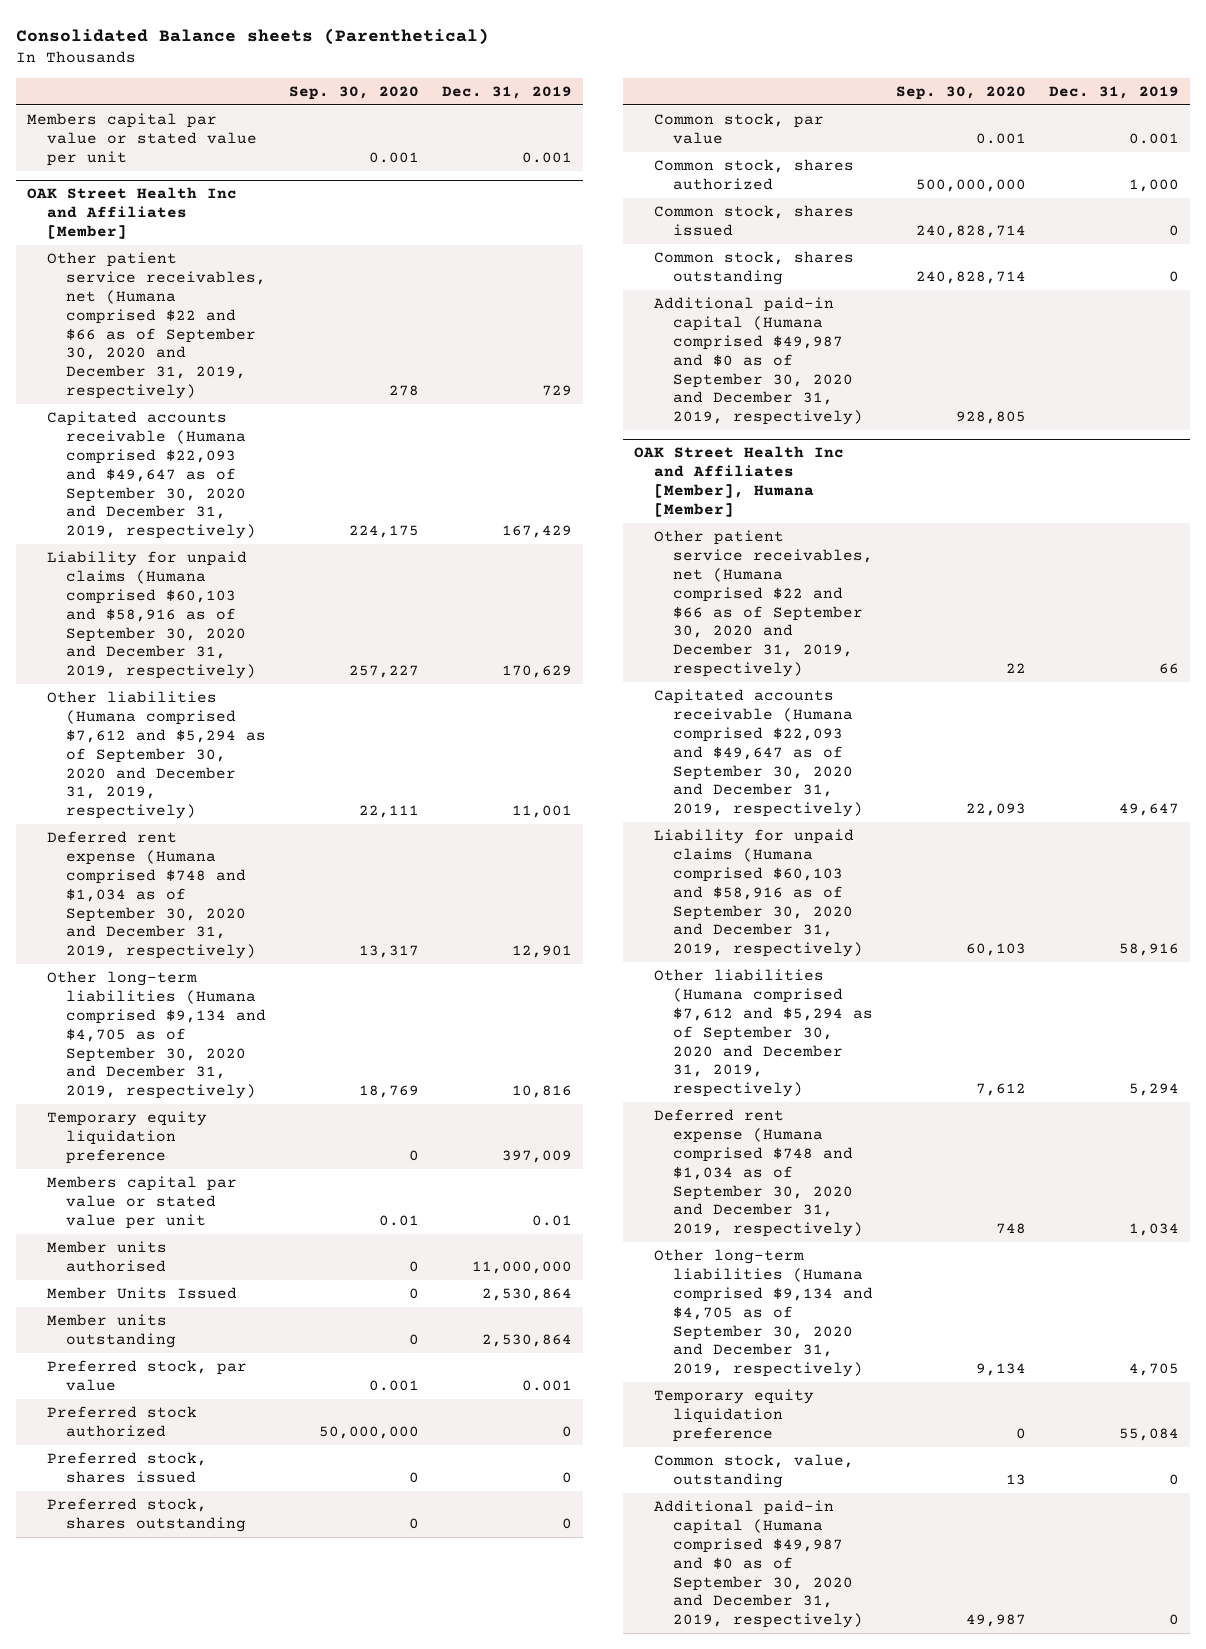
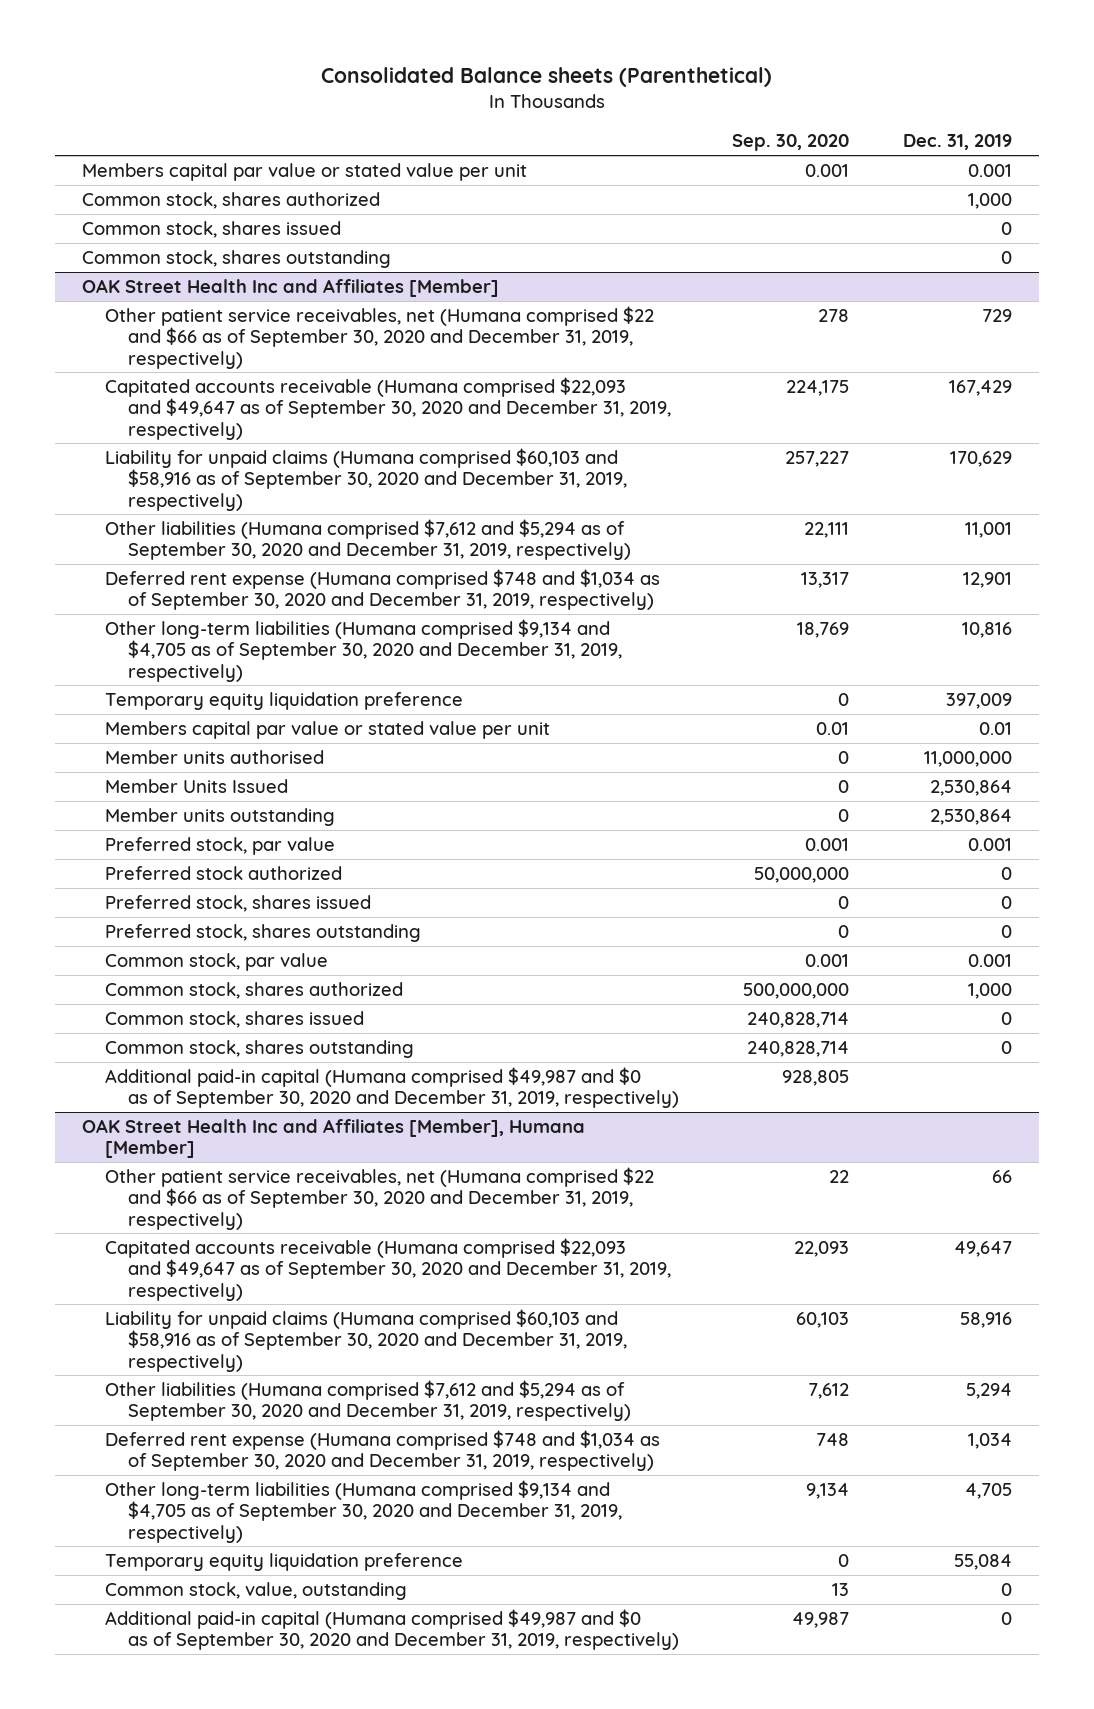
+ Common stock, shares authorized | | 1,000
+ Common stock, shares issued | | 0
+ Common stock, shares outstanding | | 0

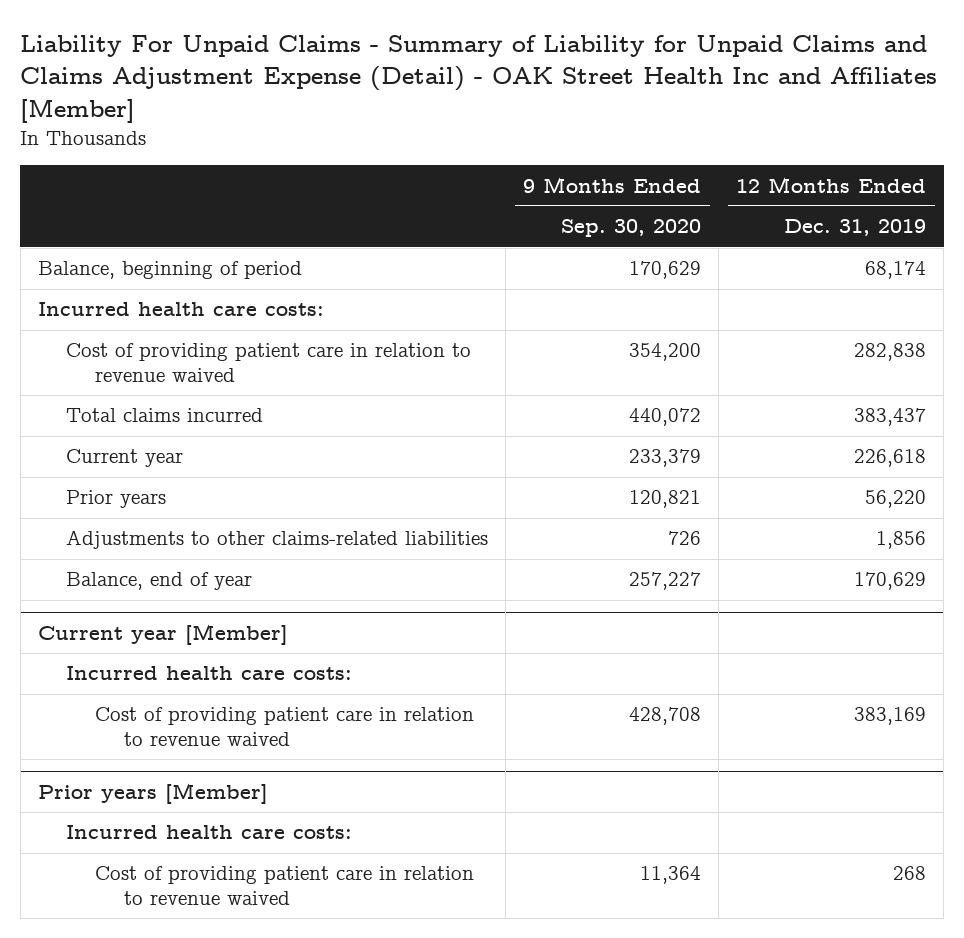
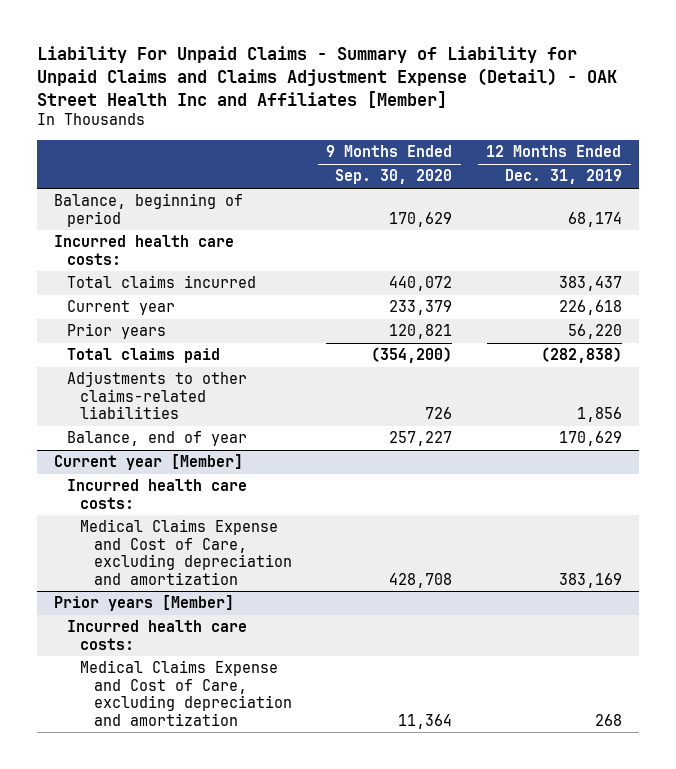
- Cost of providing patient care in relation to revenue waived | 354,200 | 282,838
+ Total claims paid | (354,200) | (282,838)
@ Current year [Member]
- Cost of providing patient care in relation to revenue waived | 428,708 | 383,169
+ Medical Claims Expense and Cost of Care, excluding depreciation and amortization | 428,708 | 383,169
@ Prior years [Member]
- Cost of providing patient care in relation to revenue waived | 11,364 | 268
+ Medical Claims Expense and Cost of Care, excluding depreciation and amortization | 11,364 | 268

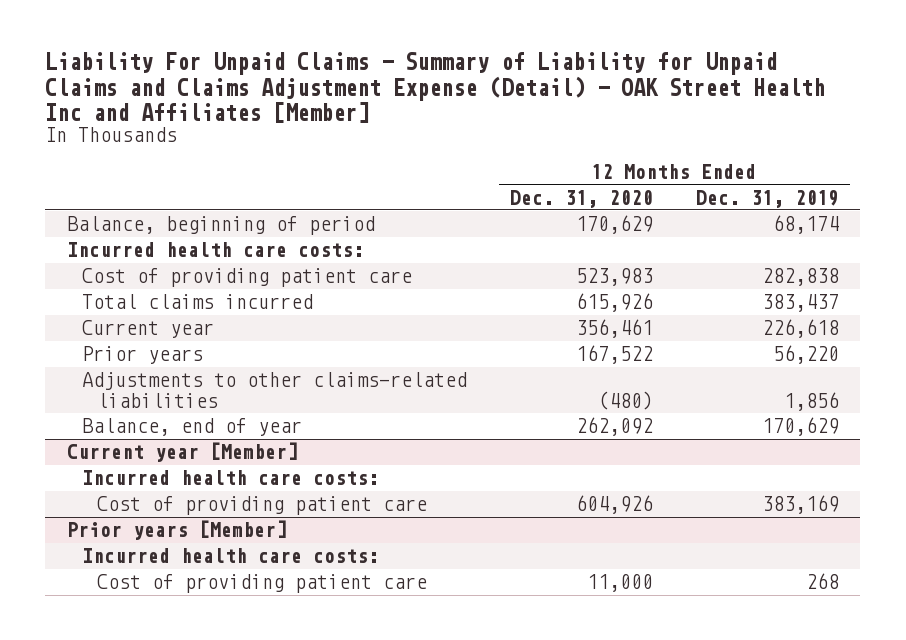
- | 9 Months Ended Sep. 30, 2020 | 12 Months Ended Dec. 31, 2019
+ | 12 Months Ended Dec. 31, 2020 | 12 Months Ended Dec. 31, 2019
+ Cost of providing patient care | 523,983 | 282,838
- Total claims paid | (354,200) | (282,838)
@ Current year [Member]
- Medical Claims Expense and Cost of Care, excluding depreciation and amortization | 428,708 | 383,169
+ Cost of providing patient care | 604,926 | 383,169
@ Prior years [Member]
- Medical Claims Expense and Cost of Care, excluding depreciation and amortization | 11,364 | 268
+ Cost of providing patient care | 11,000 | 268

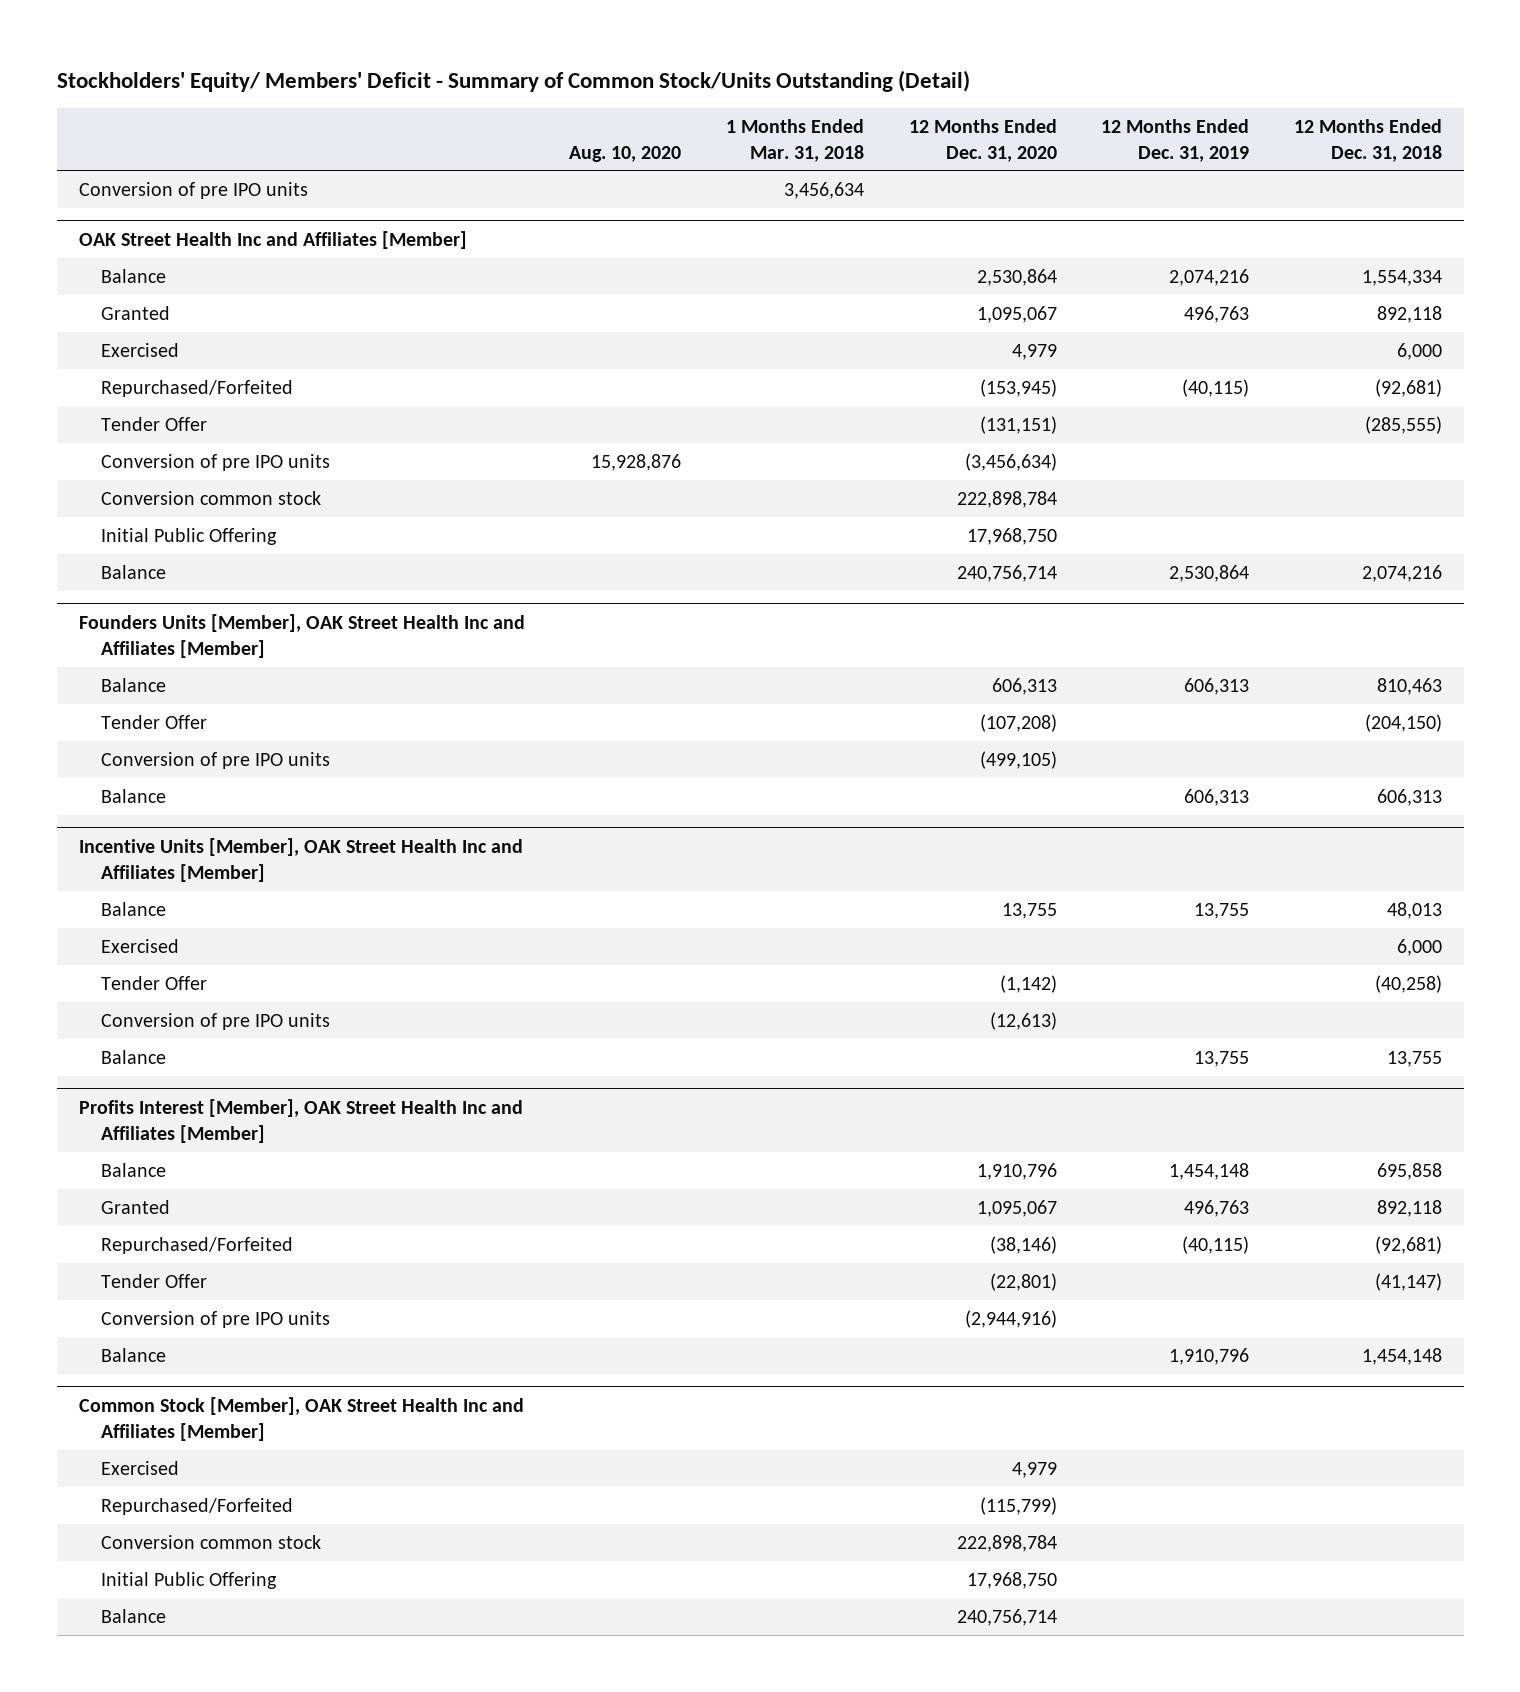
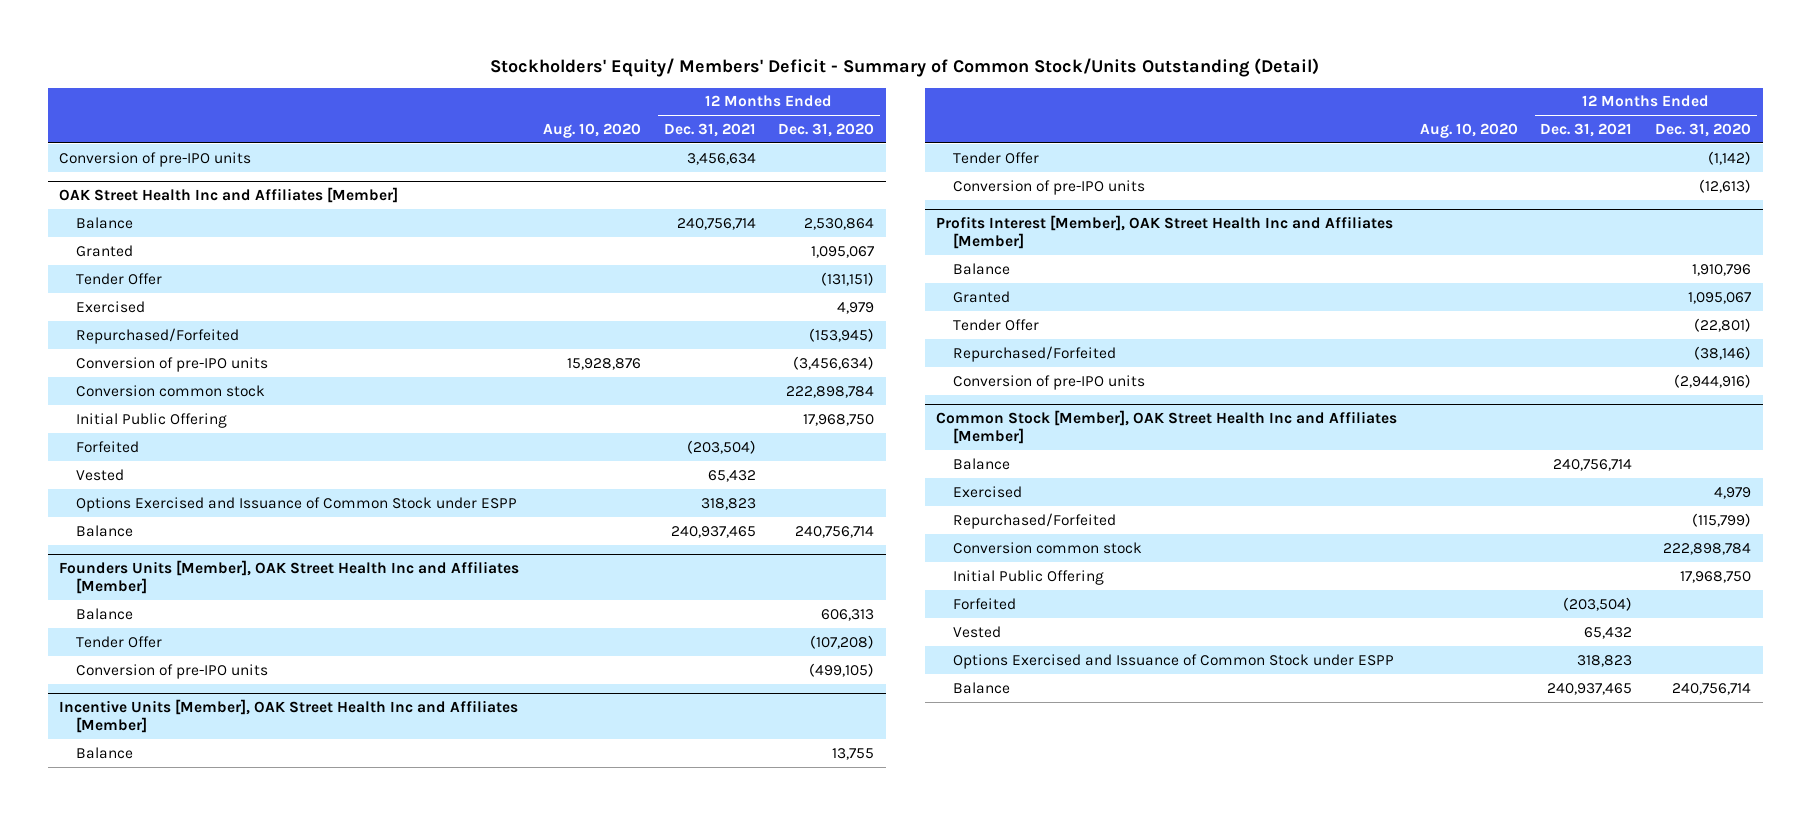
- | Aug. 10, 2020 | 1 Months Ended Mar. 31, 2018 | 12 Months Ended Dec. 31, 2020 | 12 Months Ended Dec. 31, 2019 | 12 Months Ended Dec. 31, 2018
+ | Aug. 10, 2020 | 12 Months Ended Dec. 31, 2021 | 12 Months Ended Dec. 31, 2020
- Conversion of pre IPO units | | 3,456,634 | | |
+ Conversion of pre-IPO units | | 3,456,634 |
@ OAK Street Health Inc and Affiliates [Member]
moved up: Tender Offer | | | (131,151)
- Conversion of pre IPO units | 15,928,876 | | (3,456,634) | |
+ Conversion of pre-IPO units | 15,928,876 | | (3,456,634)
+ Forfeited | | (203,504) |
+ Vested | | 65,432 |
+ Options Exercised and Issuance of Common Stock under ESPP | | 318,823 |
@ Founders Units [Member], OAK Street Health Inc and Affiliates [Member]
- Conversion of pre IPO units | | | (499,105) | |
- Balance | | | | 606,313 | 606,313
+ Conversion of pre-IPO units | | | (499,105)
@ Incentive Units [Member], OAK Street Health Inc and Affiliates [Member]
- Exercised | | | | | 6,000
- Conversion of pre IPO units | | | (12,613) | |
- Balance | | | | 13,755 | 13,755
+ Conversion of pre-IPO units | | | (12,613)
@ Profits Interest [Member], OAK Street Health Inc and Affiliates [Member]
- Conversion of pre IPO units | | | (2,944,916) | |
- Balance | | | | 1,910,796 | 1,454,148
moved down: Repurchased/Forfeited | | | (38,146)
+ Conversion of pre-IPO units | | | (2,944,916)
@ Common Stock [Member], OAK Street Health Inc and Affiliates [Member]
+ Balance | | 240,756,714 |
+ Forfeited | | (203,504) |
+ Vested | | 65,432 |
+ Options Exercised and Issuance of Common Stock under ESPP | | 318,823 |

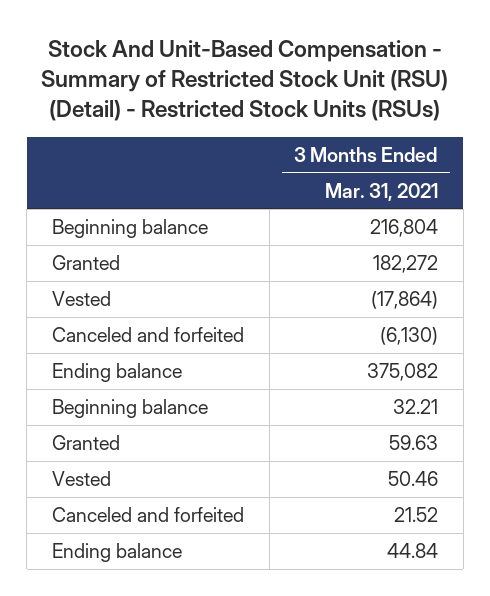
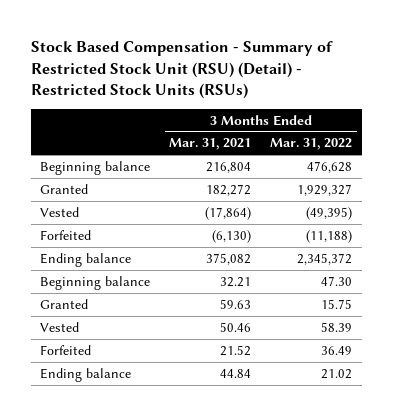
- Stock And Unit-Based Compensation - Summary of Restricted Stock Unit (RSU) (Detail) - Restricted Stock Units (RSUs)
+ Stock Based Compensation - Summary of Restricted Stock Unit (RSU) (Detail) - Restricted Stock Units (RSUs)
- | 3 Months Ended Mar. 31, 2021
+ | 3 Months Ended Mar. 31, 2021 | 3 Months Ended Mar. 31, 2022
- Canceled and forfeited | (6,130)
+ Forfeited | (6,130) | (11,188)
- Canceled and forfeited | 21.52
+ Forfeited | 21.52 | 36.49

